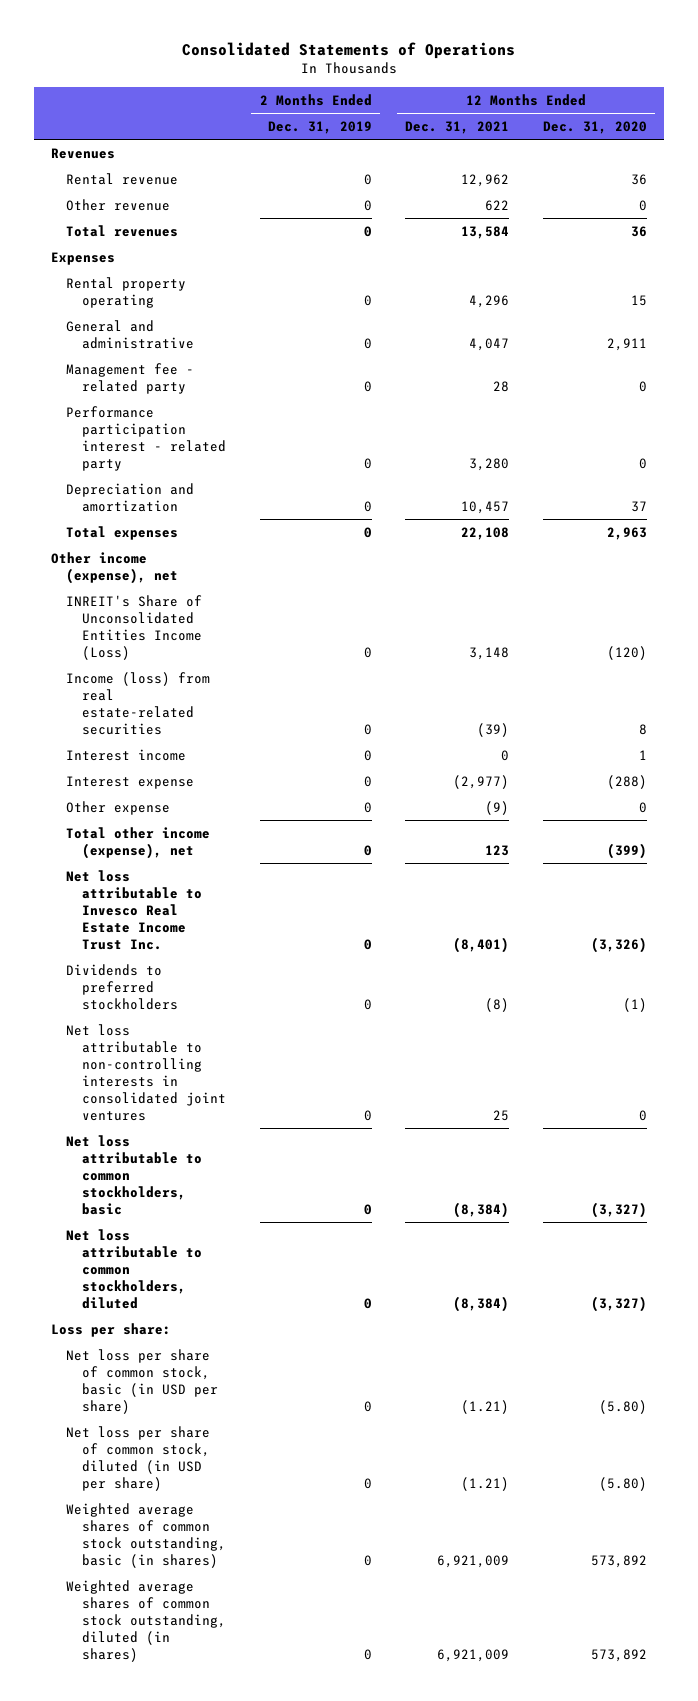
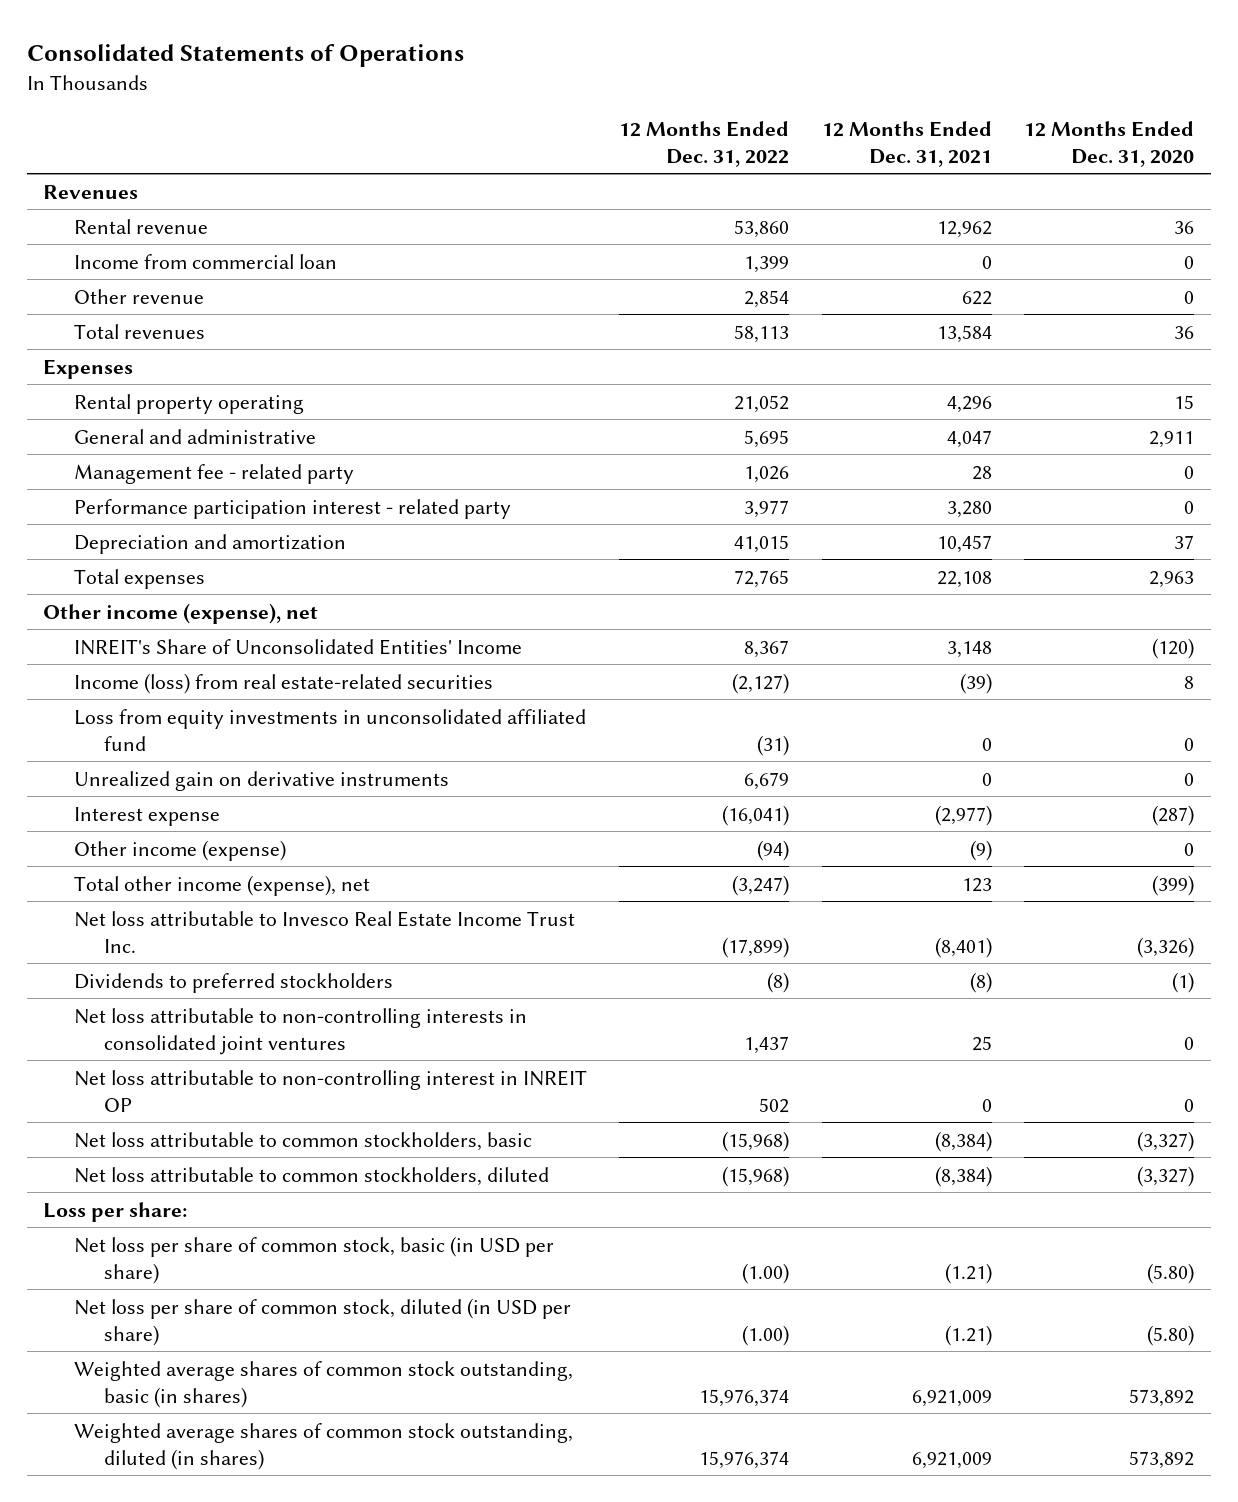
- | 2 Months Ended Dec. 31, 2019 | 12 Months Ended Dec. 31, 2021 | 12 Months Ended Dec. 31, 2020
+ | 12 Months Ended Dec. 31, 2022 | 12 Months Ended Dec. 31, 2021 | 12 Months Ended Dec. 31, 2020
+ Income from commercial loan | 1,399 | 0 | 0
- INREIT's Share of Unconsolidated Entities Income (Loss) | 0 | 3,148 | (120)
+ INREIT's Share of Unconsolidated Entities' Income | 8,367 | 3,148 | (120)
- Interest income | 0 | 0 | 1
- Interest expense | 0 | (2,977) | (288)
- Other expense | 0 | (9) | 0
+ Loss from equity investments in unconsolidated affiliated fund | (31) | 0 | 0
+ Unrealized gain on derivative instruments | 6,679 | 0 | 0
+ Interest expense | (16,041) | (2,977) | (287)
+ Other income (expense) | (94) | (9) | 0
+ Net loss attributable to non-controlling interest in INREIT OP | 502 | 0 | 0

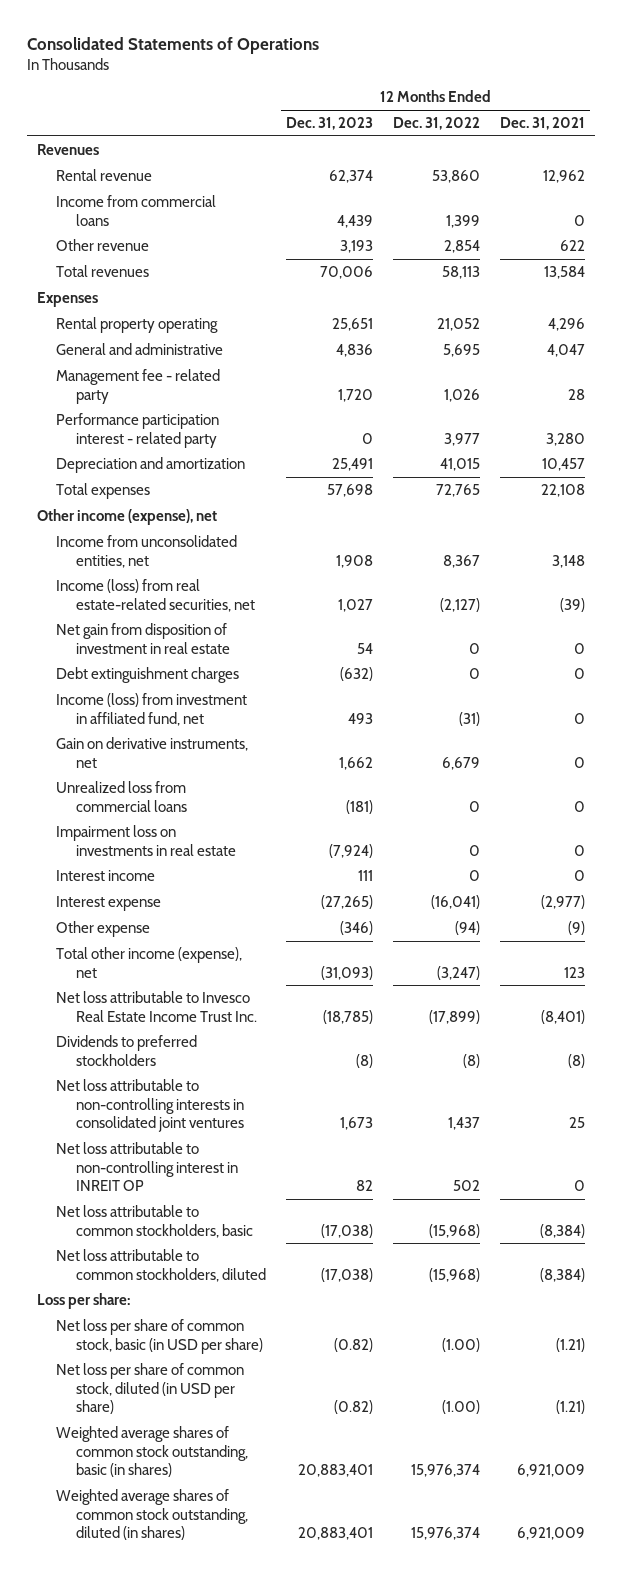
- | 12 Months Ended Dec. 31, 2022 | 12 Months Ended Dec. 31, 2021 | 12 Months Ended Dec. 31, 2020
+ | 12 Months Ended Dec. 31, 2023 | 12 Months Ended Dec. 31, 2022 | 12 Months Ended Dec. 31, 2021
- Income from commercial loan | 1,399 | 0 | 0
+ Income from commercial loans | 4,439 | 1,399 | 0
- INREIT's Share of Unconsolidated Entities' Income | 8,367 | 3,148 | (120)
- Income (loss) from real estate-related securities | (2,127) | (39) | 8
- Loss from equity investments in unconsolidated affiliated fund | (31) | 0 | 0
- Unrealized gain on derivative instruments | 6,679 | 0 | 0
+ Income from unconsolidated entities, net | 1,908 | 8,367 | 3,148
+ Income (loss) from real estate-related securities, net | 1,027 | (2,127) | (39)
+ Net gain from disposition of investment in real estate | 54 | 0 | 0
+ Debt extinguishment charges | (632) | 0 | 0
+ Income (loss) from investment in affiliated fund, net | 493 | (31) | 0
+ Gain on derivative instruments, net | 1,662 | 6,679 | 0
+ Unrealized loss from commercial loans | (181) | 0 | 0
+ Impairment loss on investments in real estate | (7,924) | 0 | 0
+ Interest income | 111 | 0 | 0
- Other income (expense) | (94) | (9) | 0
+ Other expense | (346) | (94) | (9)

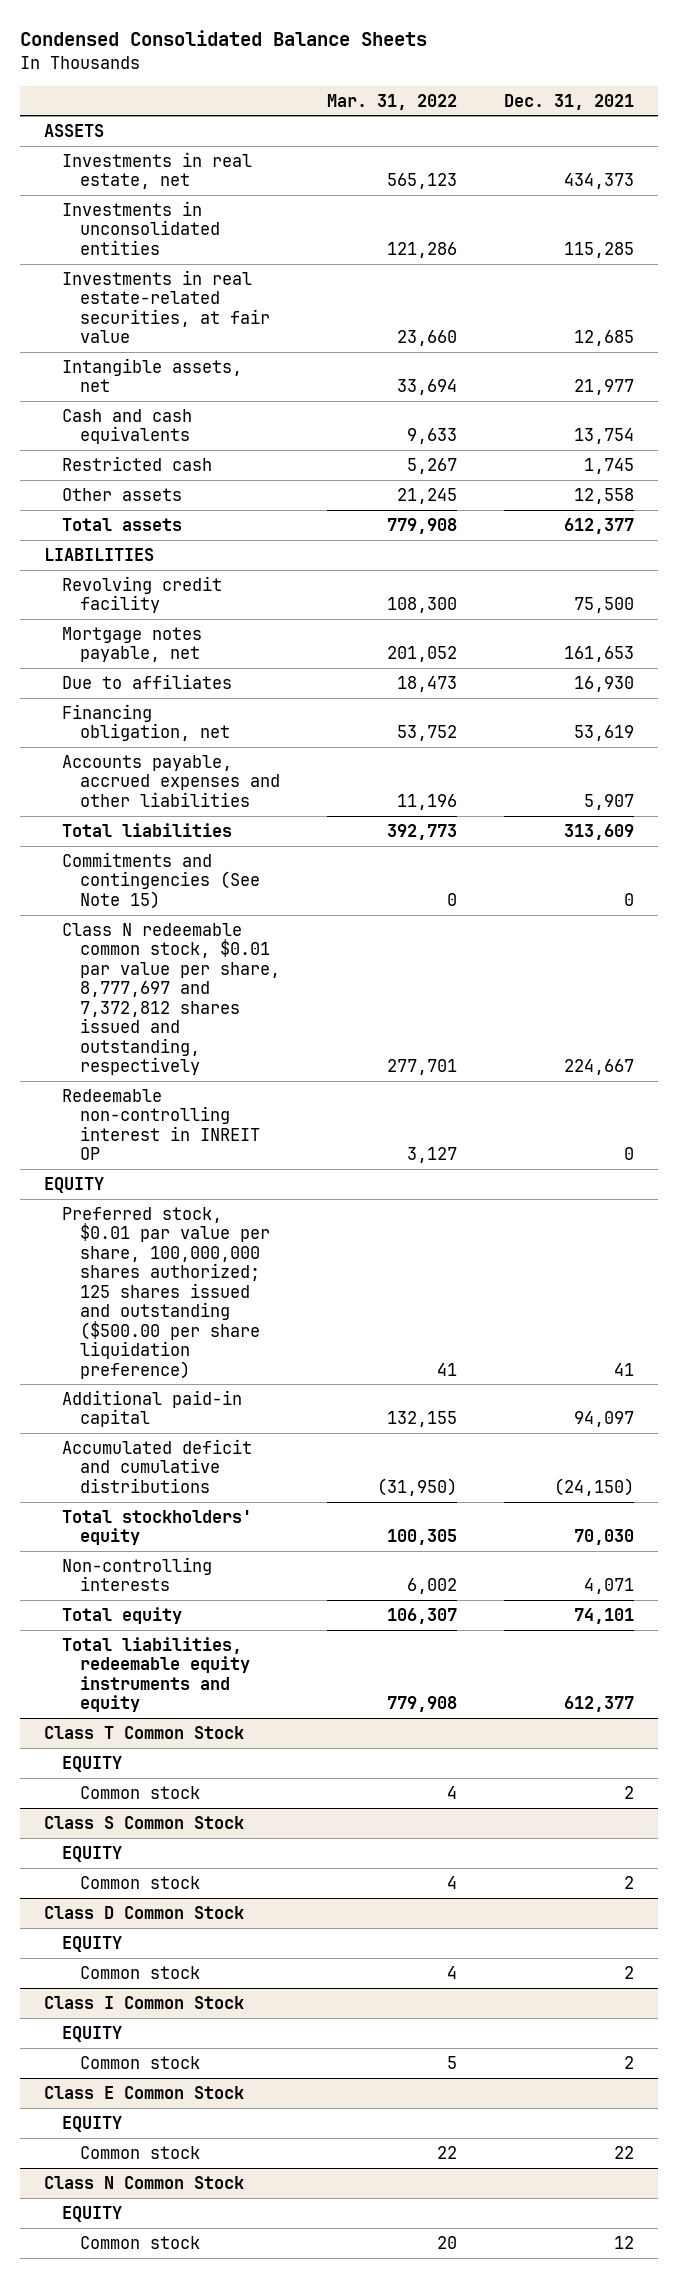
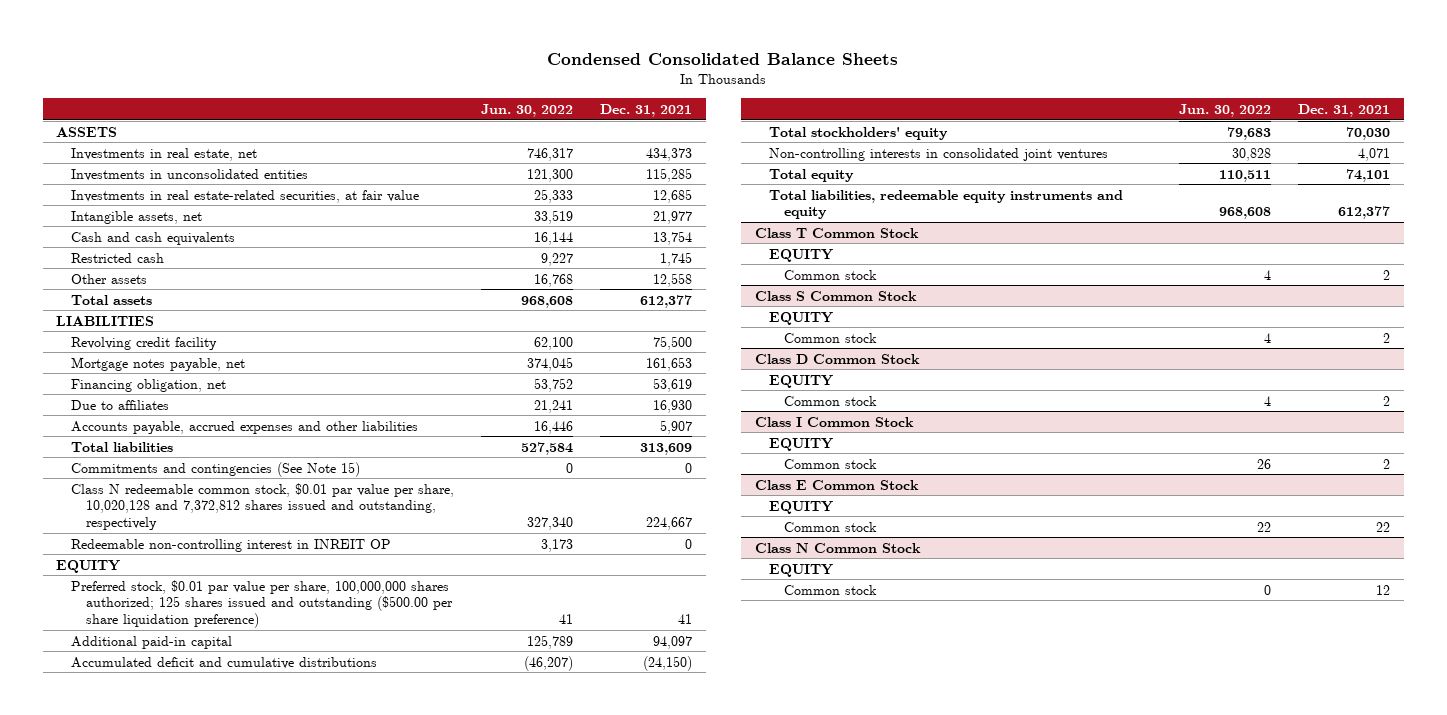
- | Mar. 31, 2022 | Dec. 31, 2021
+ | Jun. 30, 2022 | Dec. 31, 2021
moved down: Due to affiliates | 21,241 | 16,930
- Class N redeemable common stock, $0.01 par value per share, 8,777,697 and 7,372,812 shares issued and outstanding, respectively | 277,701 | 224,667
+ Class N redeemable common stock, $0.01 par value per share, 10,020,128 and 7,372,812 shares issued and outstanding, respectively | 327,340 | 224,667
- Non-controlling interests | 6,002 | 4,071
+ Non-controlling interests in consolidated joint ventures | 30,828 | 4,071

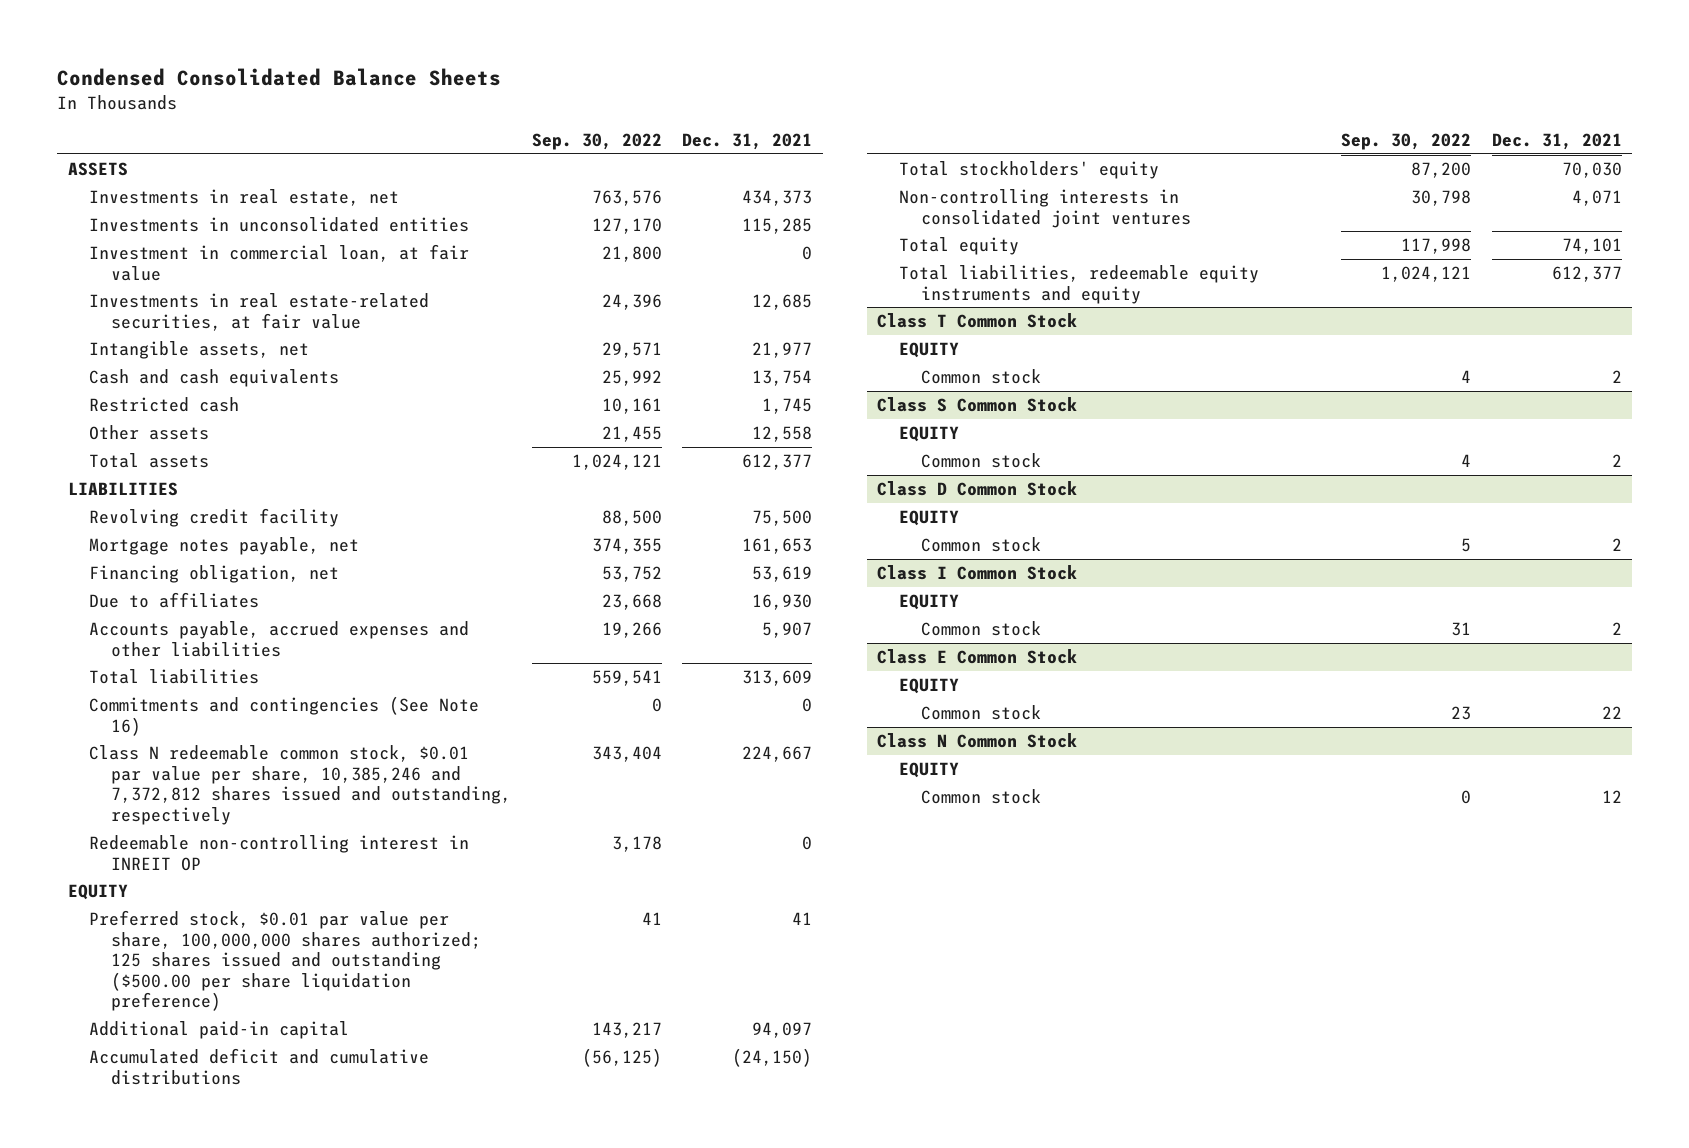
- | Jun. 30, 2022 | Dec. 31, 2021
+ | Sep. 30, 2022 | Dec. 31, 2021
+ Investment in commercial loan, at fair value | 21,800 | 0
- Commitments and contingencies (See Note 15) | 0 | 0
- Class N redeemable common stock, $0.01 par value per share, 10,020,128 and 7,372,812 shares issued and outstanding, respectively | 327,340 | 224,667
+ Commitments and contingencies (See Note 16) | 0 | 0
+ Class N redeemable common stock, $0.01 par value per share, 10,385,246 and 7,372,812 shares issued and outstanding, respectively | 343,404 | 224,667

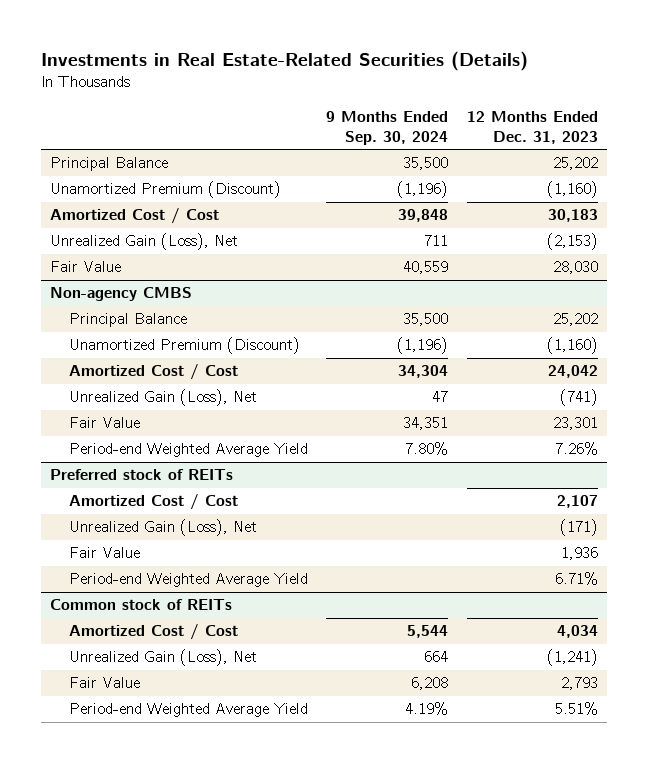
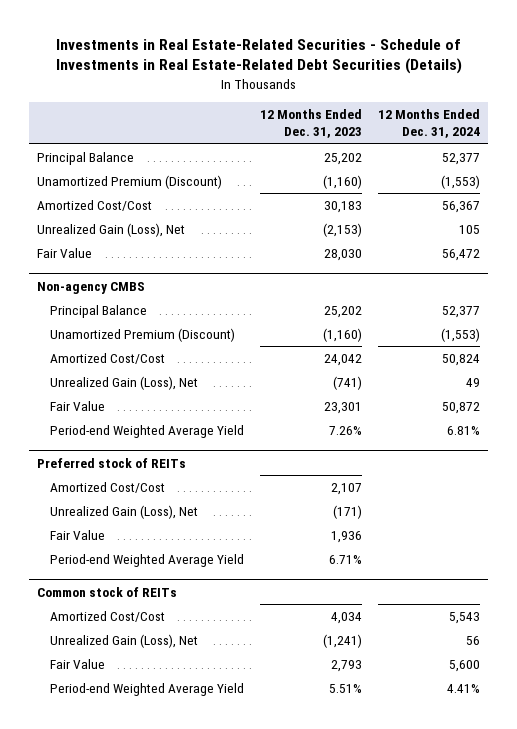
- Investments in Real Estate-Related Securities (Details)
+ Investments in Real Estate-Related Securities - Schedule of Investments in Real Estate-Related Debt Securities (Details)
- | 9 Months Ended Sep. 30, 2024 | 12 Months Ended Dec. 31, 2023
+ | 12 Months Ended Dec. 31, 2023 | 12 Months Ended Dec. 31, 2024
- Amortized Cost / Cost | 39,848 | 30,183
+ Amortized Cost/Cost | 30,183 | 56,367
@ Non-agency CMBS
- Amortized Cost / Cost | 34,304 | 24,042
+ Amortized Cost/Cost | 24,042 | 50,824
@ Preferred stock of REITs
- Amortized Cost / Cost | | 2,107
+ Amortized Cost/Cost | 2,107 |
@ Common stock of REITs
- Amortized Cost / Cost | 5,544 | 4,034
+ Amortized Cost/Cost | 4,034 | 5,543

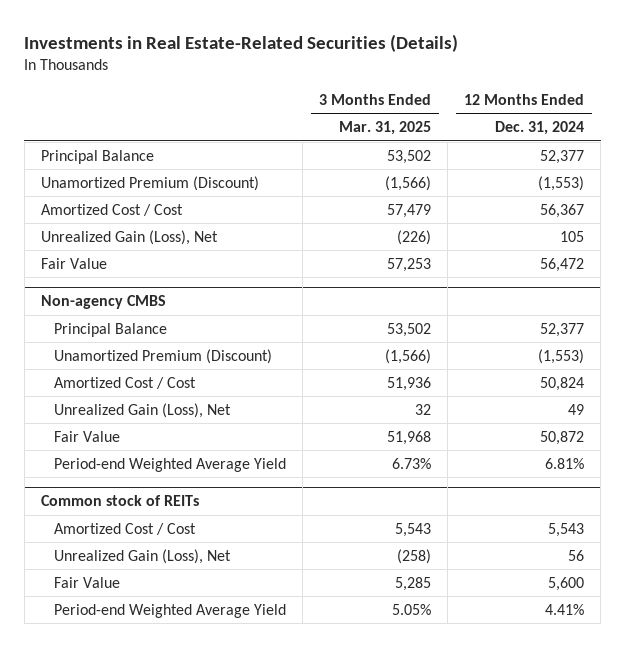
- Investments in Real Estate-Related Securities - Schedule of Investments in Real Estate-Related Debt Securities (Details)
+ Investments in Real Estate-Related Securities (Details)
- | 12 Months Ended Dec. 31, 2023 | 12 Months Ended Dec. 31, 2024
+ | 3 Months Ended Mar. 31, 2025 | 12 Months Ended Dec. 31, 2024
- Amortized Cost/Cost | 30,183 | 56,367
+ Amortized Cost / Cost | 57,479 | 56,367
@ Non-agency CMBS
- Amortized Cost/Cost | 24,042 | 50,824
+ Amortized Cost / Cost | 51,936 | 50,824
- Preferred stock of REITs
- Amortized Cost/Cost | 2,107 |
- Unrealized Gain (Loss), Net | (171) |
- Fair Value | 1,936 |
- Period-end Weighted Average Yield | 6.71% |
@ Common stock of REITs
- Amortized Cost/Cost | 4,034 | 5,543
+ Amortized Cost / Cost | 5,543 | 5,543

